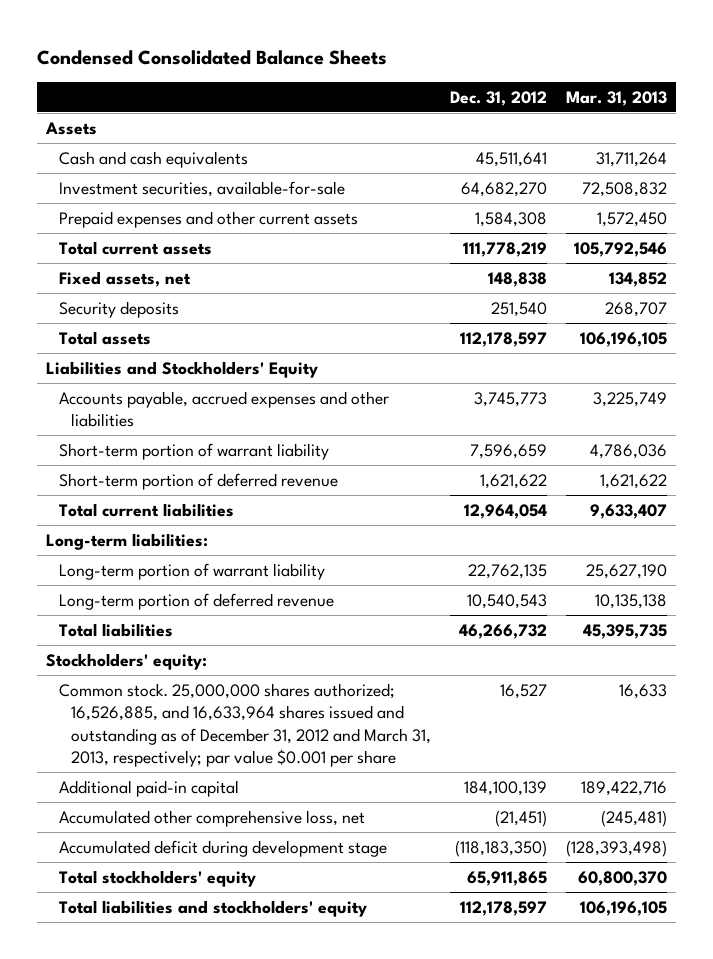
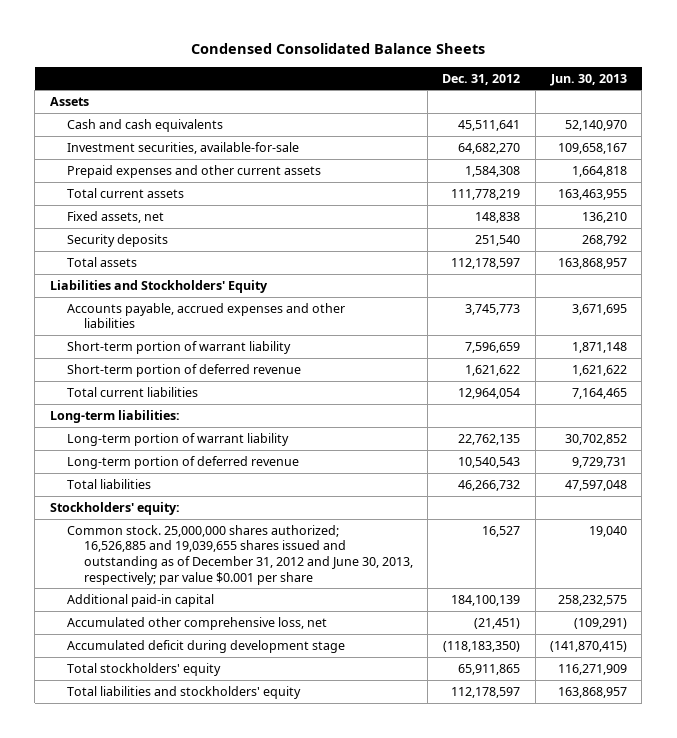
- | Dec. 31, 2012 | Mar. 31, 2013
+ | Dec. 31, 2012 | Jun. 30, 2013
- Common stock. 25,000,000 shares authorized; 16,526,885, and 16,633,964 shares issued and outstanding as of December 31, 2012 and March 31, 2013, respectively; par value $0.001 per share | 16,527 | 16,633
+ Common stock. 25,000,000 shares authorized; 16,526,885 and 19,039,655 shares issued and outstanding as of December 31, 2012 and June 30, 2013, respectively; par value $0.001 per share | 16,527 | 19,040

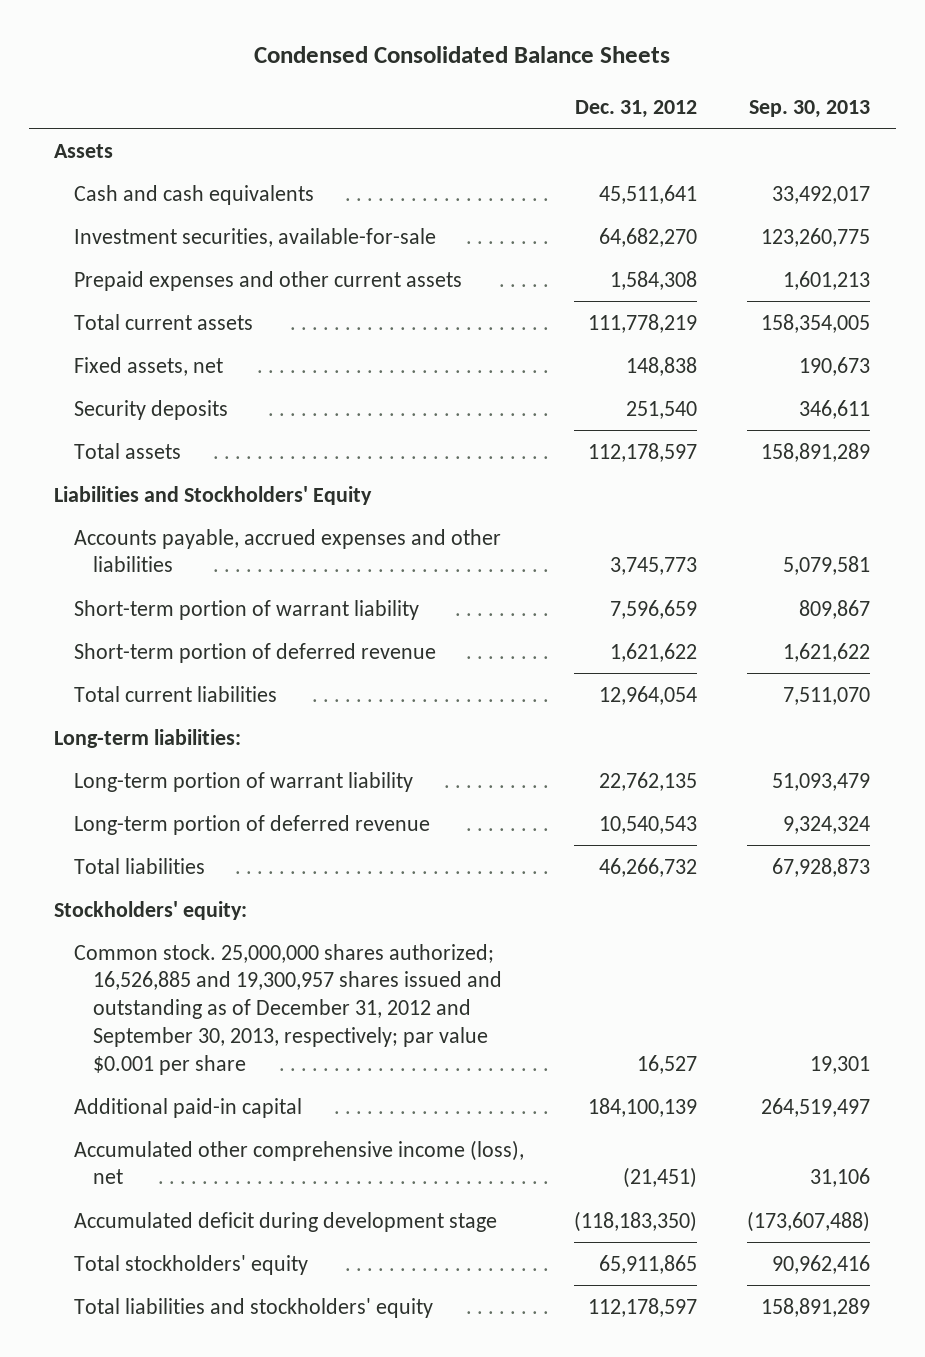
- | Dec. 31, 2012 | Jun. 30, 2013
+ | Dec. 31, 2012 | Sep. 30, 2013
- Common stock. 25,000,000 shares authorized; 16,526,885 and 19,039,655 shares issued and outstanding as of December 31, 2012 and June 30, 2013, respectively; par value $0.001 per share | 16,527 | 19,040
+ Common stock. 25,000,000 shares authorized; 16,526,885 and 19,300,957 shares issued and outstanding as of December 31, 2012 and September 30, 2013, respectively; par value $0.001 per share | 16,527 | 19,301
- Accumulated other comprehensive loss, net | (21,451) | (109,291)
+ Accumulated other comprehensive income (loss), net | (21,451) | 31,106

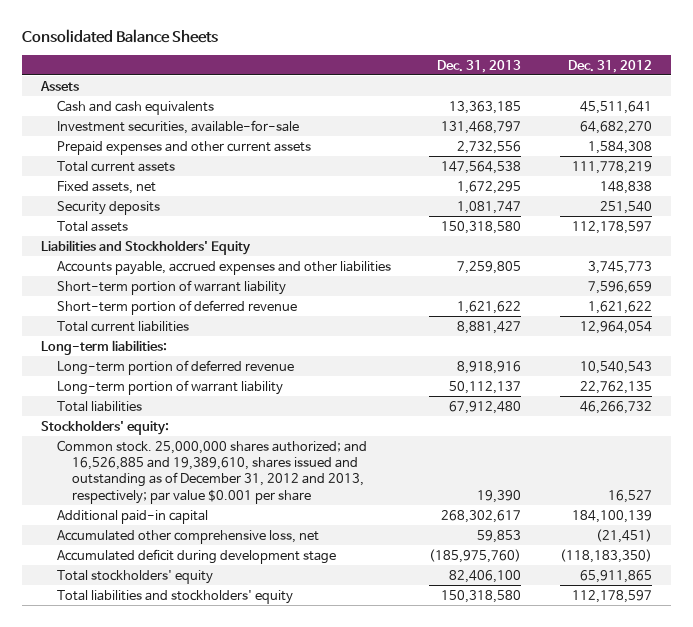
- Condensed Consolidated Balance Sheets
+ Consolidated Balance Sheets
- | Dec. 31, 2012 | Sep. 30, 2013
+ | Dec. 31, 2013 | Dec. 31, 2012
moved down: Long-term portion of warrant liability | 50,112,137 | 22,762,135
- Common stock. 25,000,000 shares authorized; 16,526,885 and 19,300,957 shares issued and outstanding as of December 31, 2012 and September 30, 2013, respectively; par value $0.001 per share | 16,527 | 19,301
+ Common stock. 25,000,000 shares authorized; and 16,526,885 and 19,389,610, shares issued and outstanding as of December 31, 2012 and 2013, respectively; par value $0.001 per share | 19,390 | 16,527
- Accumulated other comprehensive income (loss), net | (21,451) | 31,106
+ Accumulated other comprehensive loss, net | 59,853 | (21,451)

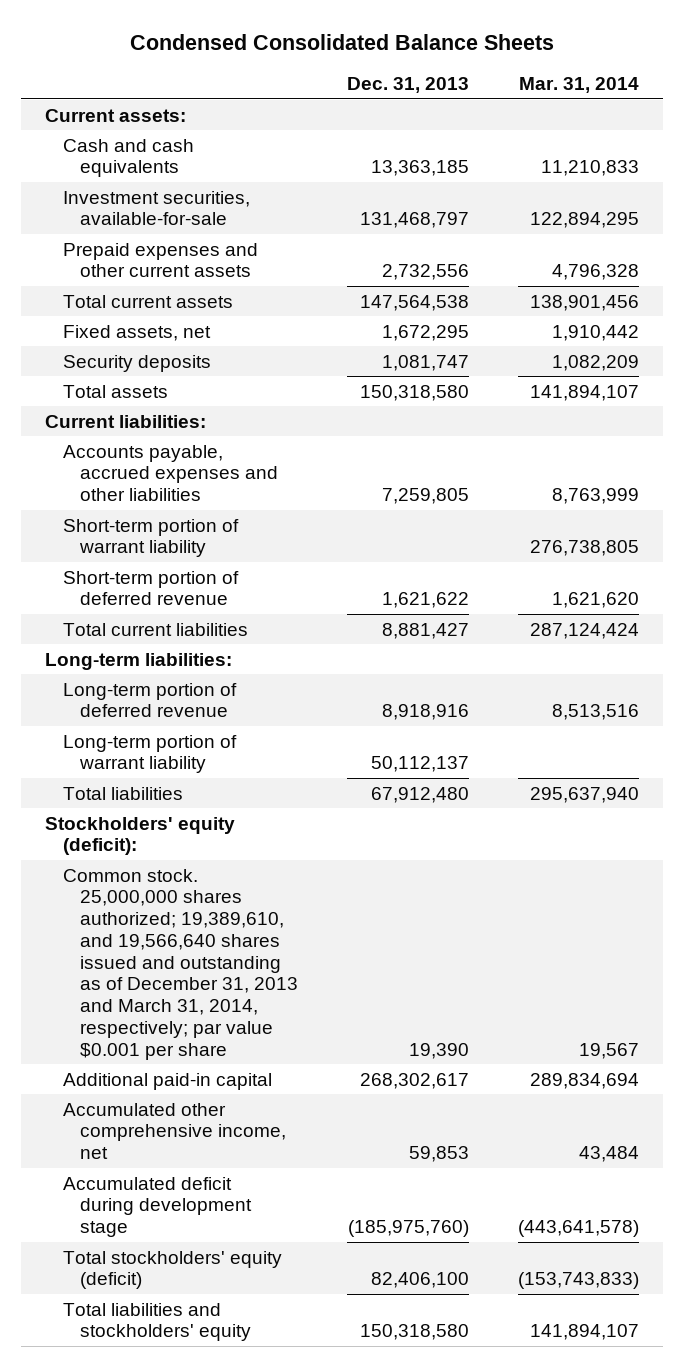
- Consolidated Balance Sheets
+ Condensed Consolidated Balance Sheets
- | Dec. 31, 2013 | Dec. 31, 2012
+ | Dec. 31, 2013 | Mar. 31, 2014
- Assets
+ Current assets:
- Liabilities and Stockholders' Equity
+ Current liabilities:
- Stockholders' equity:
- Common stock. 25,000,000 shares authorized; and 16,526,885 and 19,389,610, shares issued and outstanding as of December 31, 2012 and 2013, respectively; par value $0.001 per share | 19,390 | 16,527
+ Stockholders' equity (deficit):
+ Common stock. 25,000,000 shares authorized; 19,389,610, and 19,566,640 shares issued and outstanding as of December 31, 2013 and March 31, 2014, respectively; par value $0.001 per share | 19,390 | 19,567
- Accumulated other comprehensive loss, net | 59,853 | (21,451)
+ Accumulated other comprehensive income, net | 59,853 | 43,484
- Total stockholders' equity | 82,406,100 | 65,911,865
+ Total stockholders' equity (deficit) | 82,406,100 | (153,743,833)

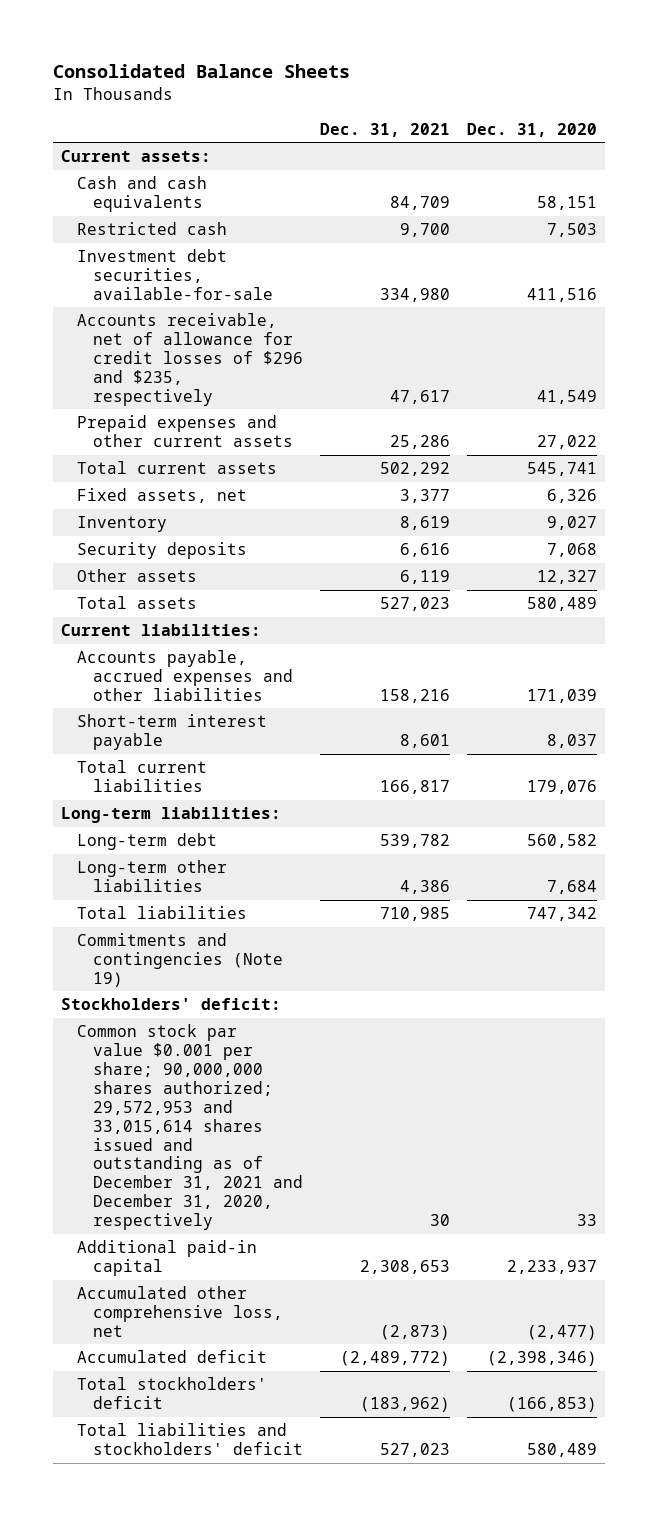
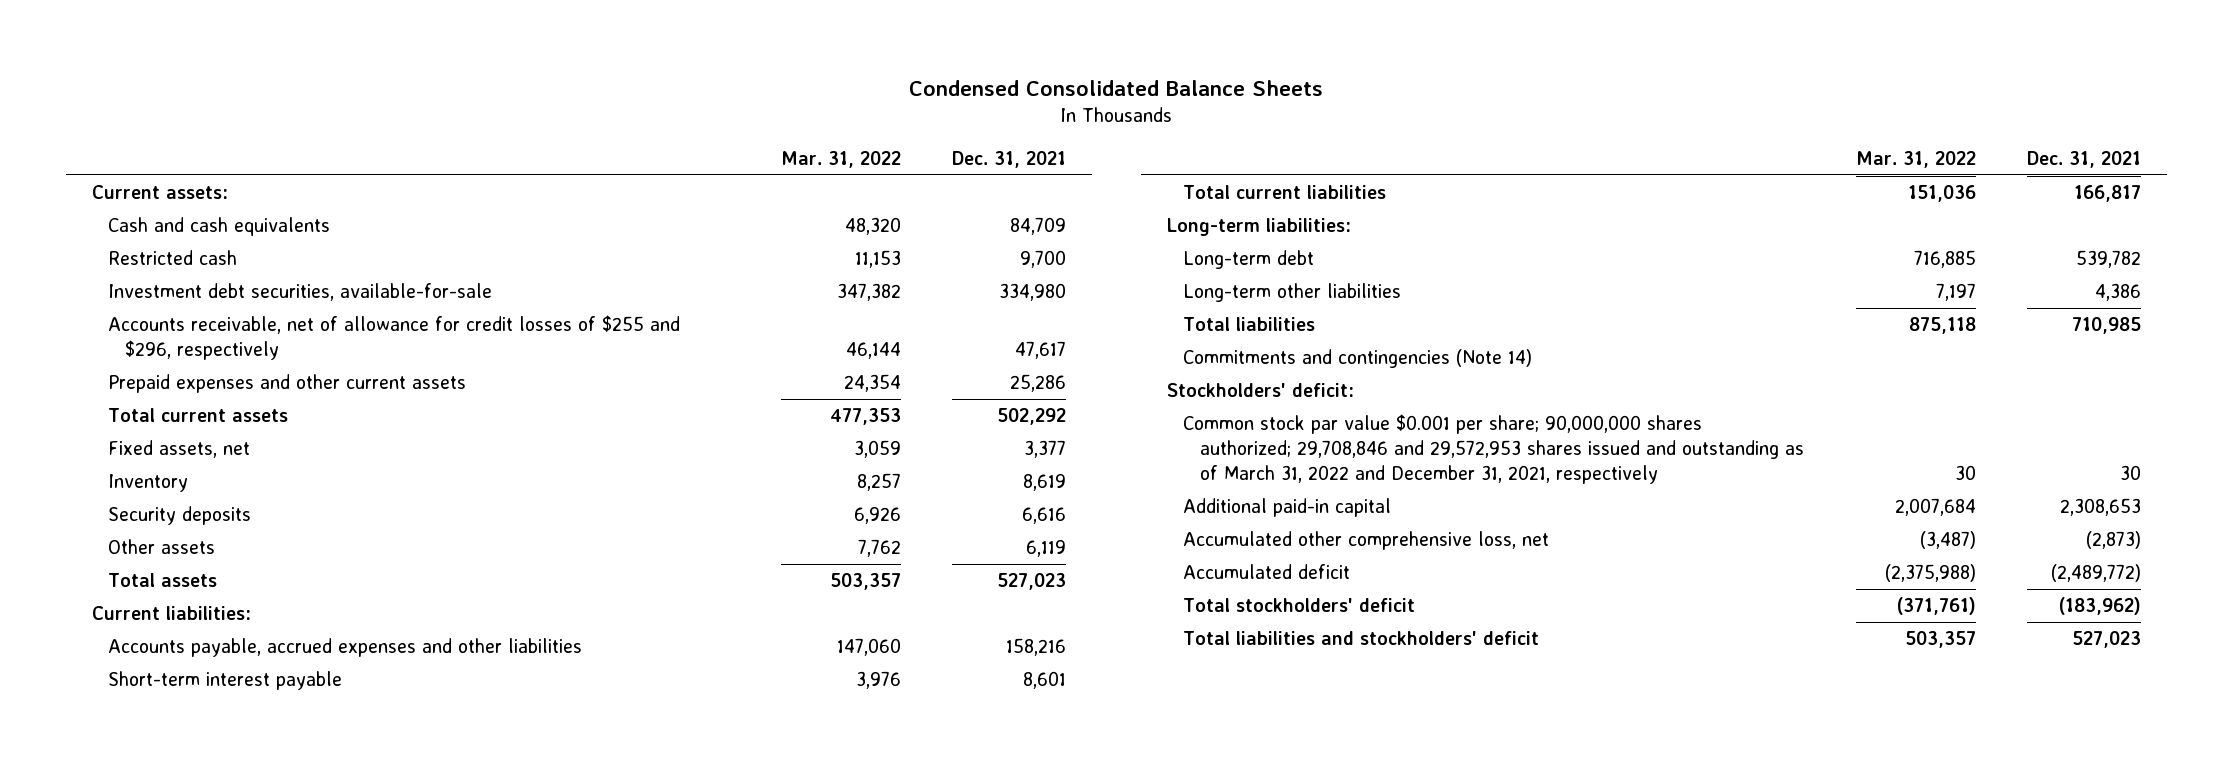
- Consolidated Balance Sheets
+ Condensed Consolidated Balance Sheets
- | Dec. 31, 2021 | Dec. 31, 2020
+ | Mar. 31, 2022 | Dec. 31, 2021
- Accounts receivable, net of allowance for credit losses of $296 and $235, respectively | 47,617 | 41,549
+ Accounts receivable, net of allowance for credit losses of $255 and $296, respectively | 46,144 | 47,617
- Commitments and contingencies (Note 19)
+ Commitments and contingencies (Note 14)
- Common stock par value $0.001 per share; 90,000,000 shares authorized; 29,572,953 and 33,015,614 shares issued and outstanding as of December 31, 2021 and December 31, 2020, respectively | 30 | 33
+ Common stock par value $0.001 per share; 90,000,000 shares authorized; 29,708,846 and 29,572,953 shares issued and outstanding as of March 31, 2022 and December 31, 2021, respectively | 30 | 30

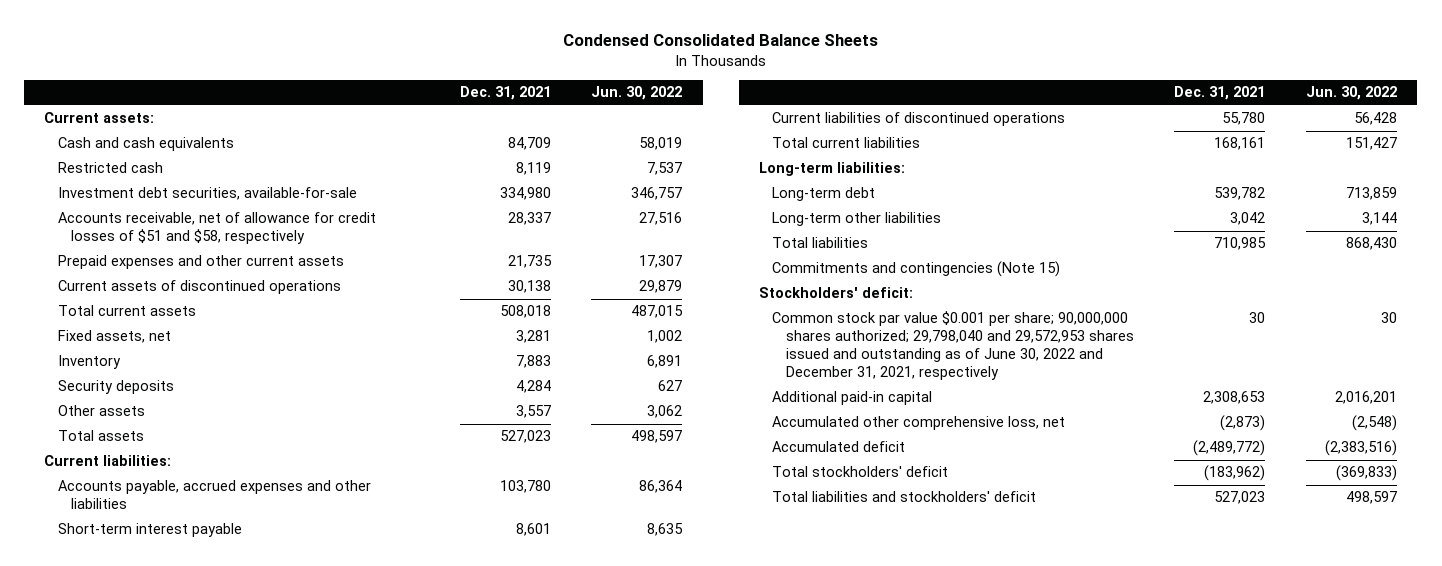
- | Mar. 31, 2022 | Dec. 31, 2021
+ | Dec. 31, 2021 | Jun. 30, 2022
- Restricted cash | 11,153 | 9,700
+ Restricted cash | 8,119 | 7,537
- Accounts receivable, net of allowance for credit losses of $255 and $296, respectively | 46,144 | 47,617
- Prepaid expenses and other current assets | 24,354 | 25,286
- Total current assets | 477,353 | 502,292
- Fixed assets, net | 3,059 | 3,377
- Inventory | 8,257 | 8,619
- Security deposits | 6,926 | 6,616
- Other assets | 7,762 | 6,119
+ Accounts receivable, net of allowance for credit losses of $51 and $58, respectively | 28,337 | 27,516
+ Prepaid expenses and other current assets | 21,735 | 17,307
+ Current assets of discontinued operations | 30,138 | 29,879
+ Total current assets | 508,018 | 487,015
+ Fixed assets, net | 3,281 | 1,002
+ Inventory | 7,883 | 6,891
+ Security deposits | 4,284 | 627
+ Other assets | 3,557 | 3,062
- Accounts payable, accrued expenses and other liabilities | 147,060 | 158,216
+ Accounts payable, accrued expenses and other liabilities | 103,780 | 86,364
- Total current liabilities | 151,036 | 166,817
+ Current liabilities of discontinued operations | 55,780 | 56,428
+ Total current liabilities | 168,161 | 151,427
- Long-term other liabilities | 7,197 | 4,386
+ Long-term other liabilities | 3,042 | 3,144
- Commitments and contingencies (Note 14)
+ Commitments and contingencies (Note 15)
- Common stock par value $0.001 per share; 90,000,000 shares authorized; 29,708,846 and 29,572,953 shares issued and outstanding as of March 31, 2022 and December 31, 2021, respectively | 30 | 30
+ Common stock par value $0.001 per share; 90,000,000 shares authorized; 29,798,040 and 29,572,953 shares issued and outstanding as of June 30, 2022 and December 31, 2021, respectively | 30 | 30

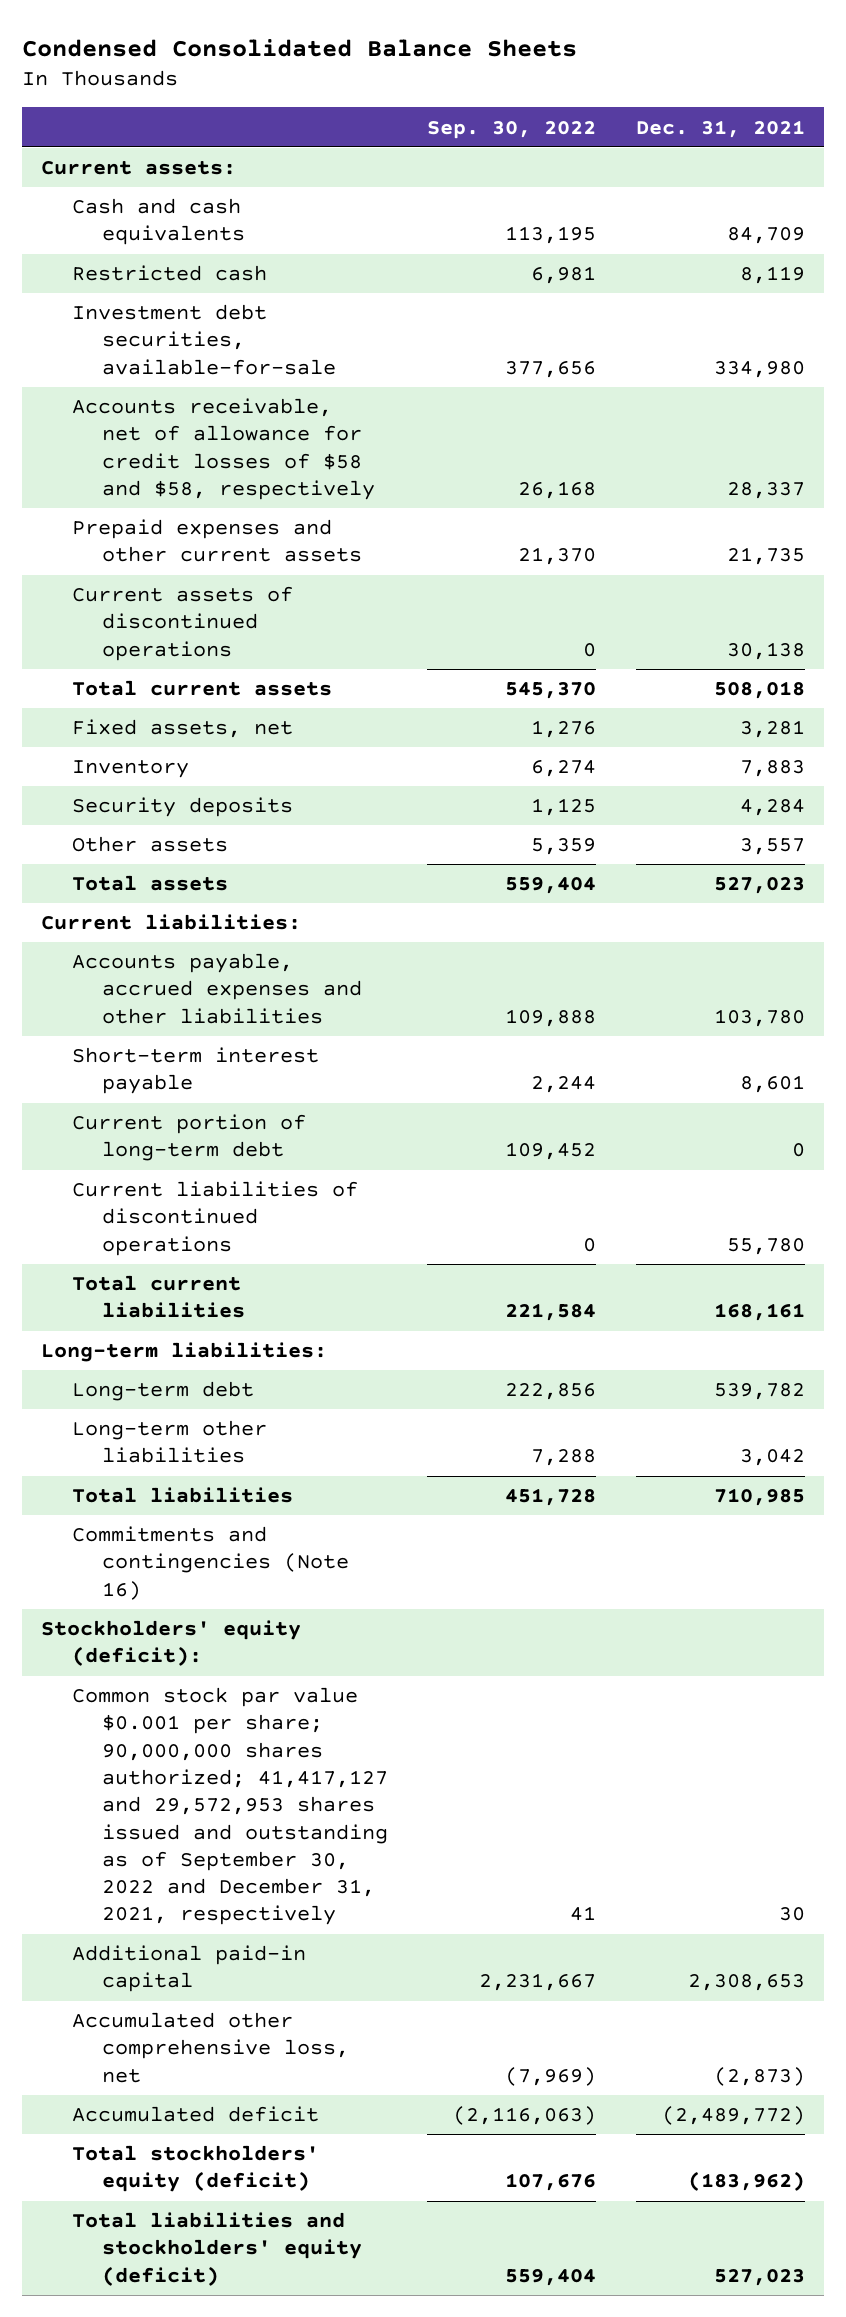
- | Dec. 31, 2021 | Jun. 30, 2022
+ | Sep. 30, 2022 | Dec. 31, 2021
- Accounts receivable, net of allowance for credit losses of $51 and $58, respectively | 28,337 | 27,516
+ Accounts receivable, net of allowance for credit losses of $58 and $58, respectively | 26,168 | 28,337
+ Current portion of long-term debt | 109,452 | 0
- Commitments and contingencies (Note 15)
- Stockholders' deficit:
- Common stock par value $0.001 per share; 90,000,000 shares authorized; 29,798,040 and 29,572,953 shares issued and outstanding as of June 30, 2022 and December 31, 2021, respectively | 30 | 30
+ Commitments and contingencies (Note 16)
+ Stockholders' equity (deficit):
+ Common stock par value $0.001 per share; 90,000,000 shares authorized; 41,417,127 and 29,572,953 shares issued and outstanding as of September 30, 2022 and December 31, 2021, respectively | 41 | 30
- Total stockholders' deficit | (183,962) | (369,833)
- Total liabilities and stockholders' deficit | 527,023 | 498,597
+ Total stockholders' equity (deficit) | 107,676 | (183,962)
+ Total liabilities and stockholders' equity (deficit) | 559,404 | 527,023

